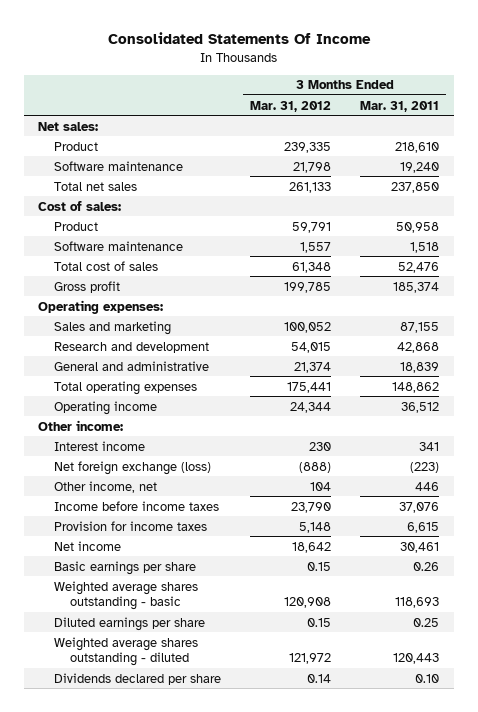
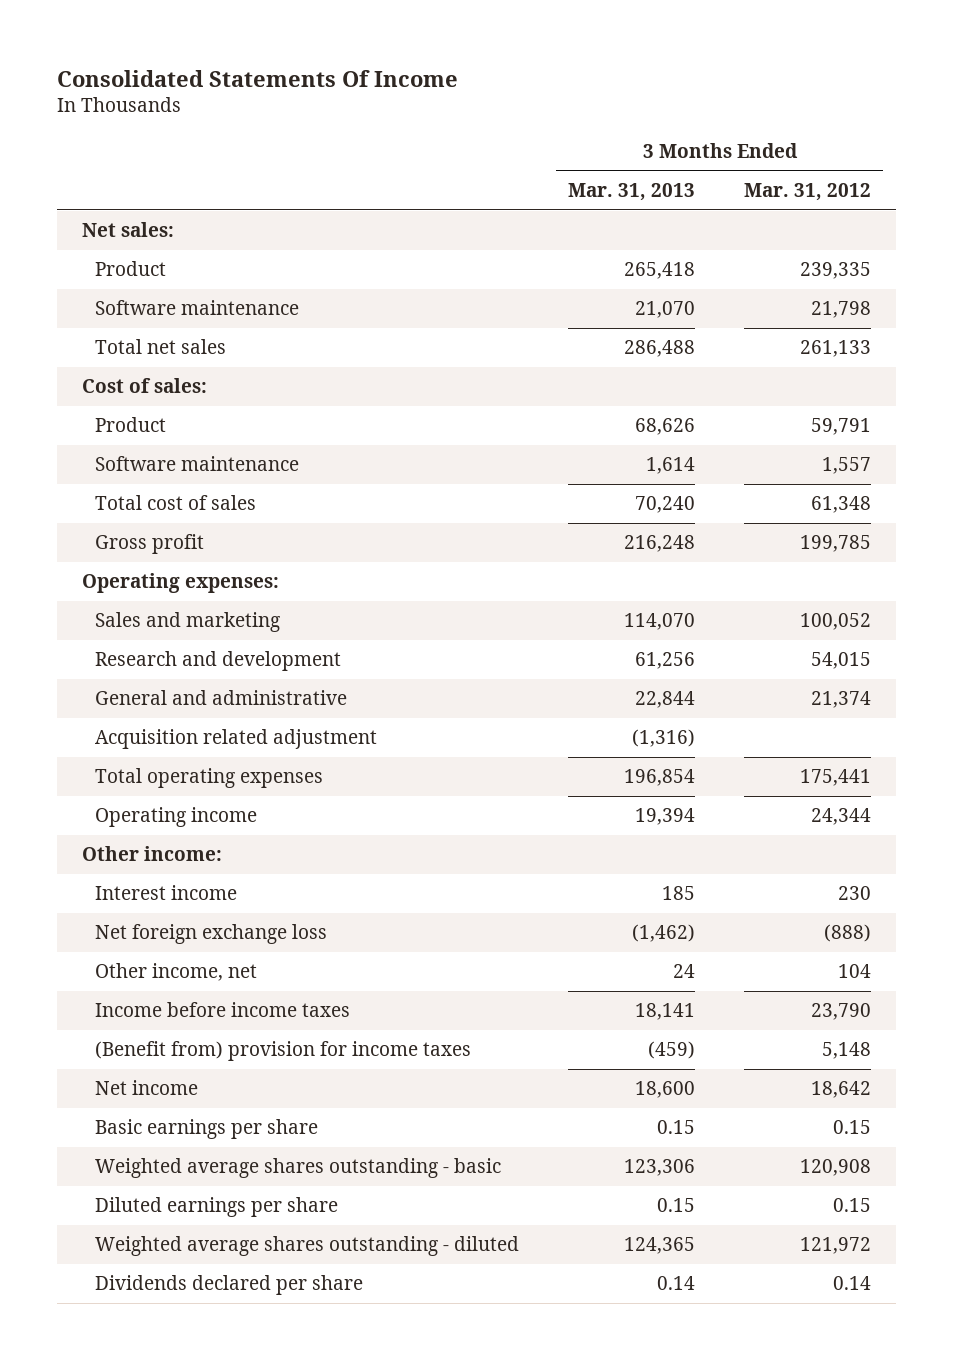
- | 3 Months Ended Mar. 31, 2012 | 3 Months Ended Mar. 31, 2011
+ | 3 Months Ended Mar. 31, 2013 | 3 Months Ended Mar. 31, 2012
+ Acquisition related adjustment | (1,316) |
- Net foreign exchange (loss) | (888) | (223)
+ Net foreign exchange loss | (1,462) | (888)
- Provision for income taxes | 5,148 | 6,615
+ (Benefit from) provision for income taxes | (459) | 5,148

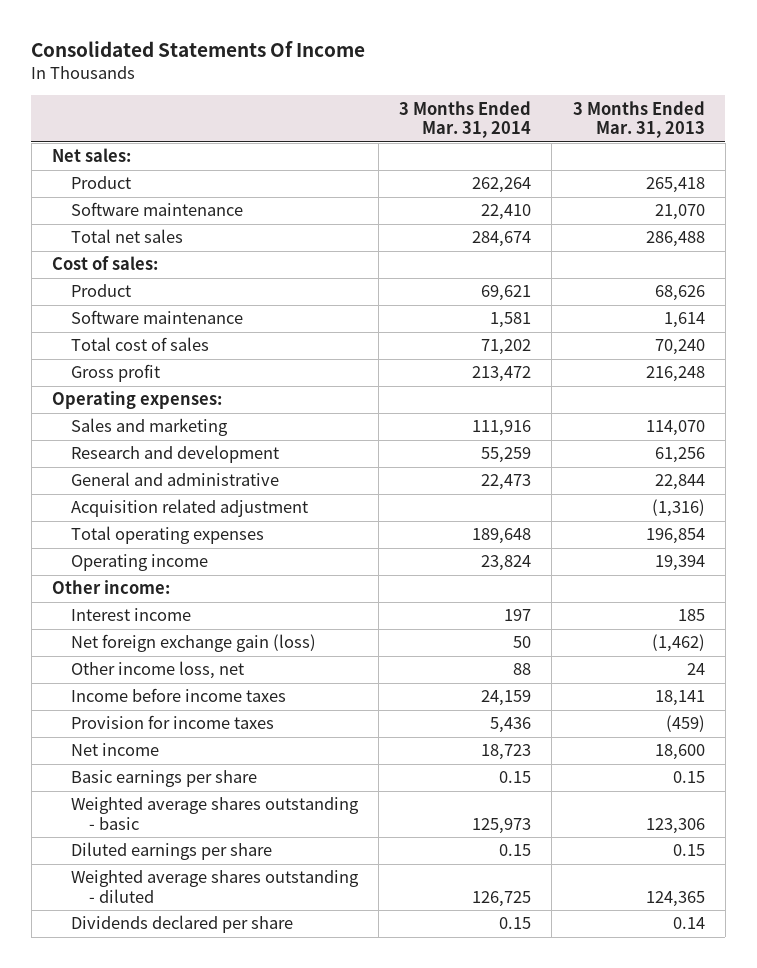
- | 3 Months Ended Mar. 31, 2013 | 3 Months Ended Mar. 31, 2012
+ | 3 Months Ended Mar. 31, 2014 | 3 Months Ended Mar. 31, 2013
- Net foreign exchange loss | (1,462) | (888)
- Other income, net | 24 | 104
+ Net foreign exchange gain (loss) | 50 | (1,462)
+ Other income loss, net | 88 | 24
- (Benefit from) provision for income taxes | (459) | 5,148
+ Provision for income taxes | 5,436 | (459)

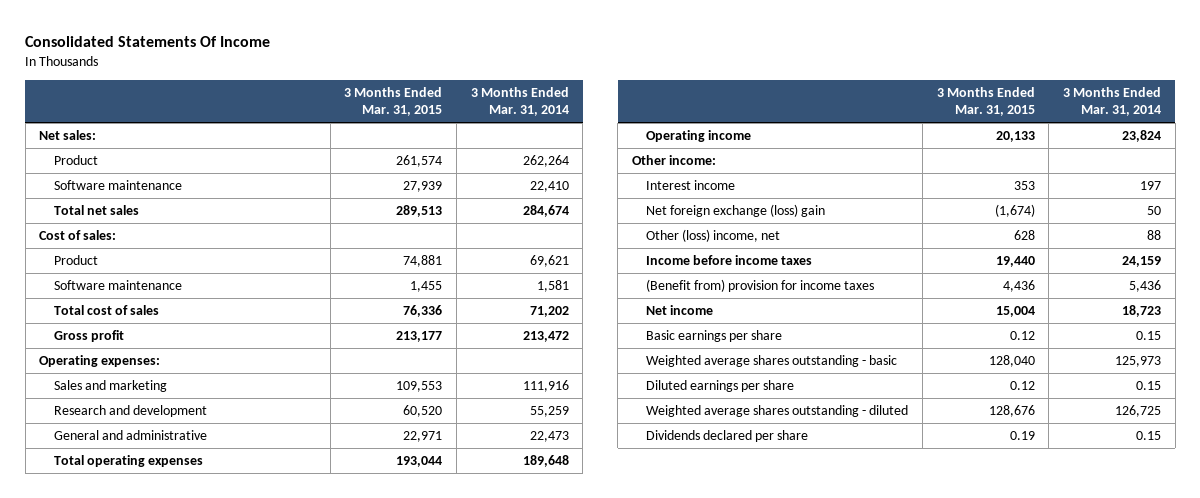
- | 3 Months Ended Mar. 31, 2014 | 3 Months Ended Mar. 31, 2013
+ | 3 Months Ended Mar. 31, 2015 | 3 Months Ended Mar. 31, 2014
- Acquisition related adjustment | | (1,316)
- Net foreign exchange gain (loss) | 50 | (1,462)
- Other income loss, net | 88 | 24
+ Net foreign exchange (loss) gain | (1,674) | 50
+ Other (loss) income, net | 628 | 88
- Provision for income taxes | 5,436 | (459)
+ (Benefit from) provision for income taxes | 4,436 | 5,436

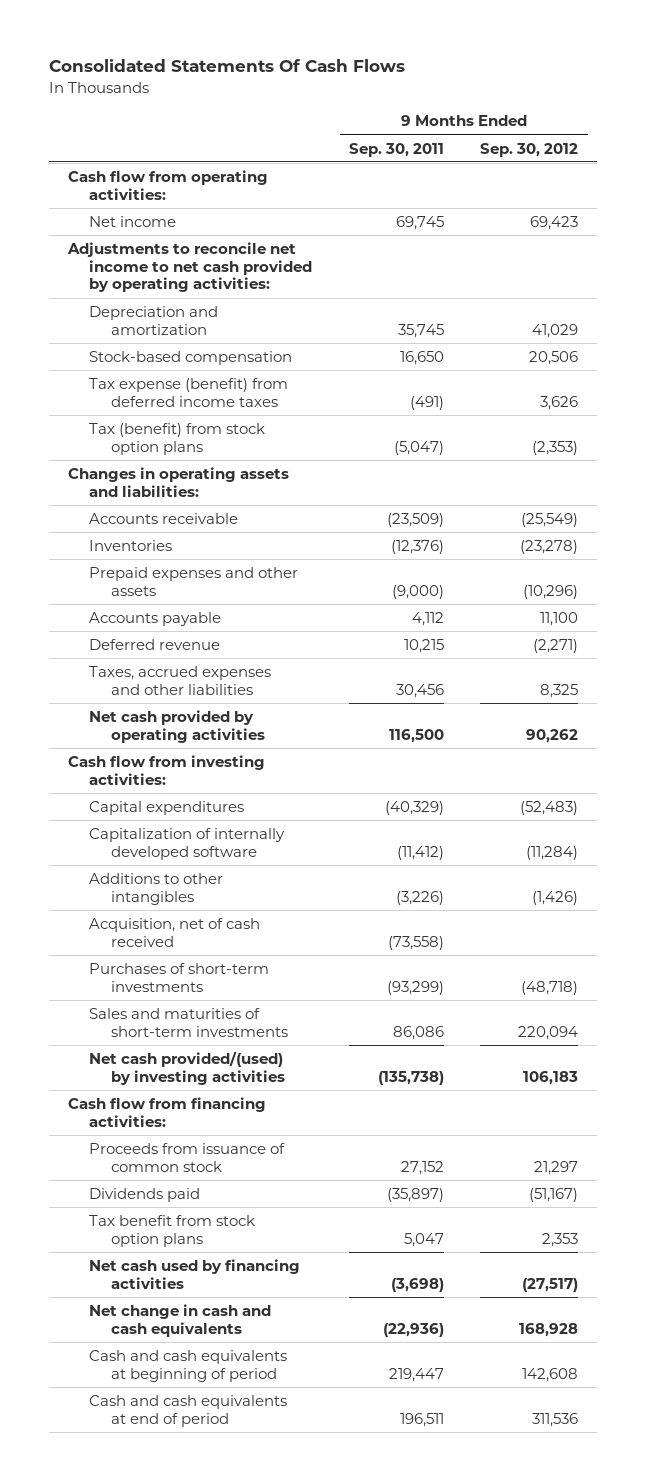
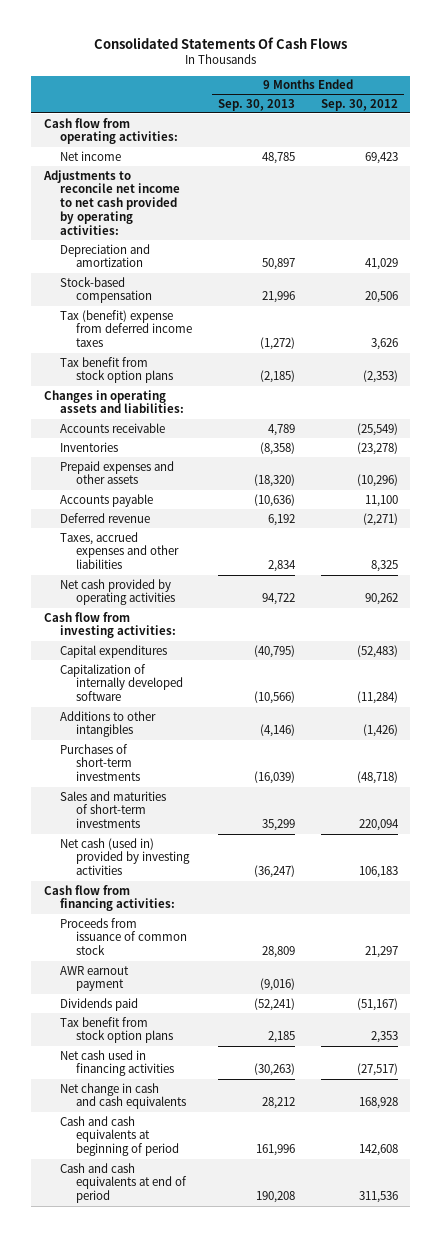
- | 9 Months Ended Sep. 30, 2011 | 9 Months Ended Sep. 30, 2012
+ | 9 Months Ended Sep. 30, 2013 | 9 Months Ended Sep. 30, 2012
- Tax expense (benefit) from deferred income taxes | (491) | 3,626
- Tax (benefit) from stock option plans | (5,047) | (2,353)
+ Tax (benefit) expense from deferred income taxes | (1,272) | 3,626
+ Tax benefit from stock option plans | (2,185) | (2,353)
- Acquisition, net of cash received | (73,558) |
- Net cash provided/(used) by investing activities | (135,738) | 106,183
+ Net cash (used in) provided by investing activities | (36,247) | 106,183
+ AWR earnout payment | (9,016) |
- Net cash used by financing activities | (3,698) | (27,517)
+ Net cash used in financing activities | (30,263) | (27,517)

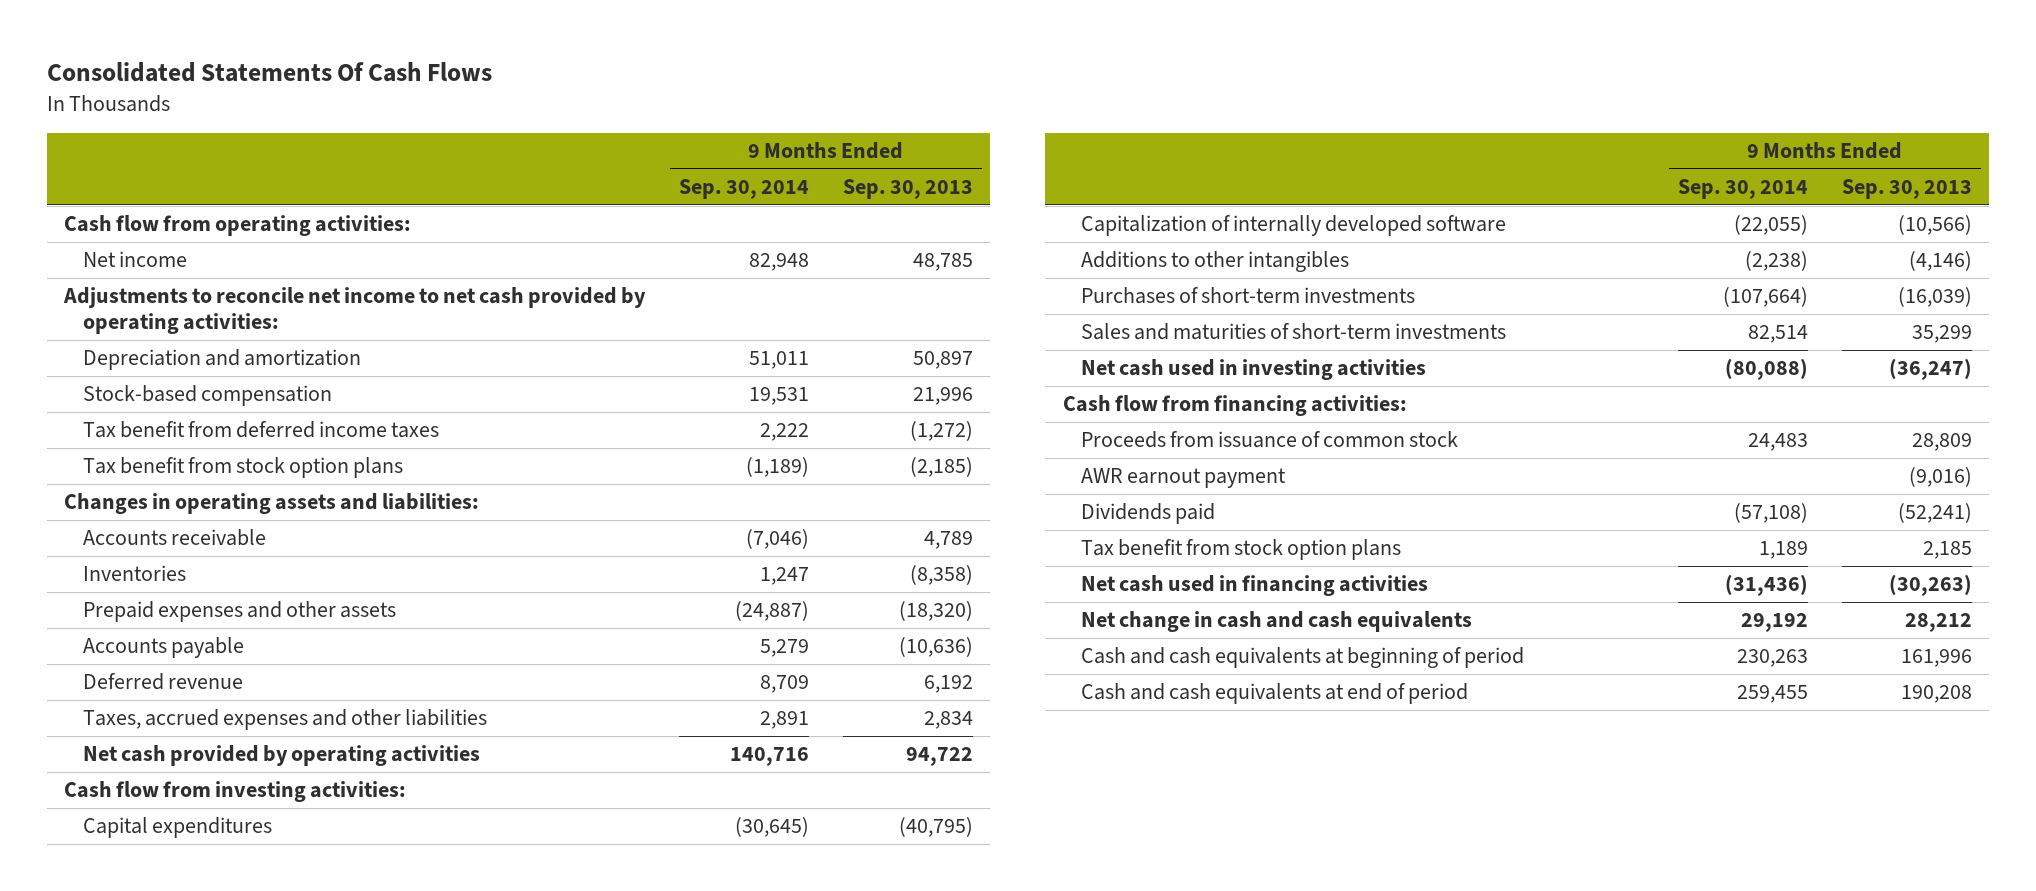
- | 9 Months Ended Sep. 30, 2013 | 9 Months Ended Sep. 30, 2012
+ | 9 Months Ended Sep. 30, 2014 | 9 Months Ended Sep. 30, 2013
- Tax (benefit) expense from deferred income taxes | (1,272) | 3,626
+ Tax benefit from deferred income taxes | 2,222 | (1,272)
- Net cash (used in) provided by investing activities | (36,247) | 106,183
+ Net cash used in investing activities | (80,088) | (36,247)

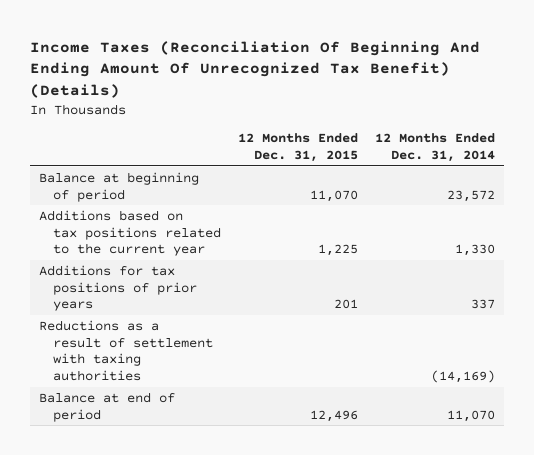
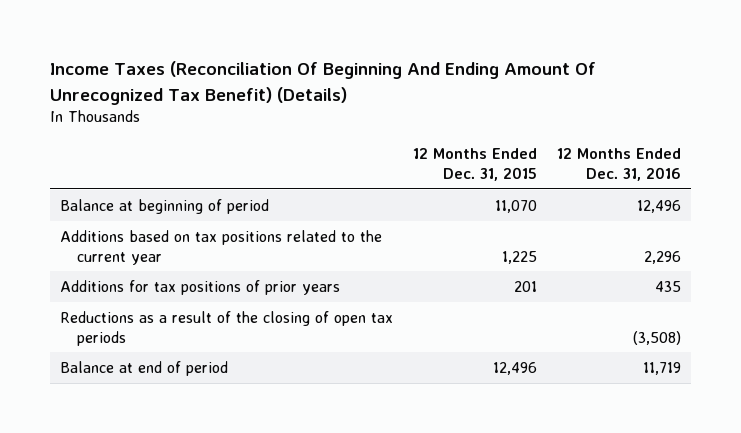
- | 12 Months Ended Dec. 31, 2015 | 12 Months Ended Dec. 31, 2014
+ | 12 Months Ended Dec. 31, 2015 | 12 Months Ended Dec. 31, 2016
- Reductions as a result of settlement with taxing authorities | | (14,169)
+ Reductions as a result of the closing of open tax periods | | (3,508)

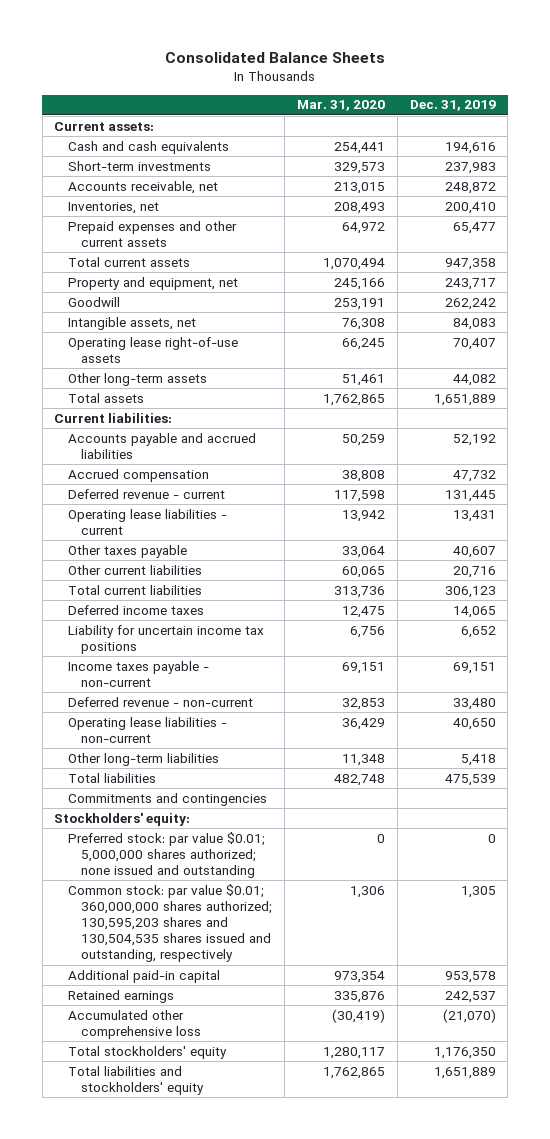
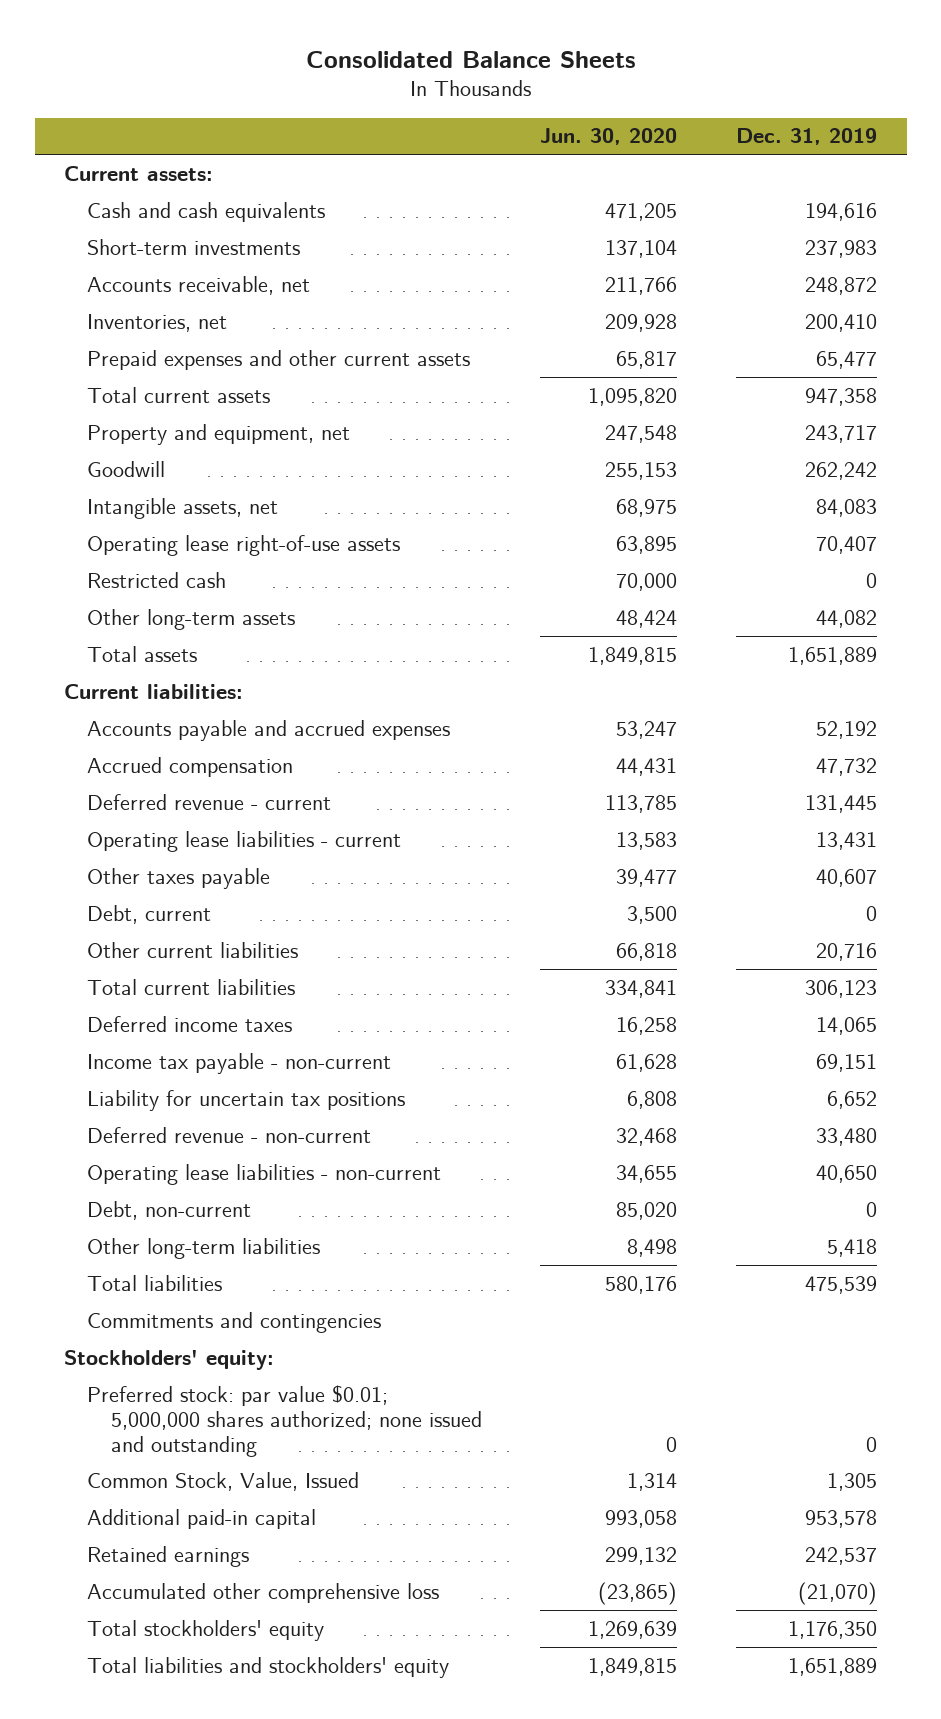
- | Mar. 31, 2020 | Dec. 31, 2019
+ | Jun. 30, 2020 | Dec. 31, 2019
+ Restricted cash | 70,000 | 0
- Accounts payable and accrued liabilities | 50,259 | 52,192
+ Accounts payable and accrued expenses | 53,247 | 52,192
+ Debt, current | 3,500 | 0
- Liability for uncertain income tax positions | 6,756 | 6,652
- Income taxes payable - non-current | 69,151 | 69,151
+ Income tax payable - non-current | 61,628 | 69,151
+ Liability for uncertain tax positions | 6,808 | 6,652
+ Debt, non-current | 85,020 | 0
- Common stock: par value $0.01; 360,000,000 shares authorized; 130,595,203 shares and 130,504,535 shares issued and outstanding, respectively | 1,306 | 1,305
+ Common Stock, Value, Issued | 1,314 | 1,305

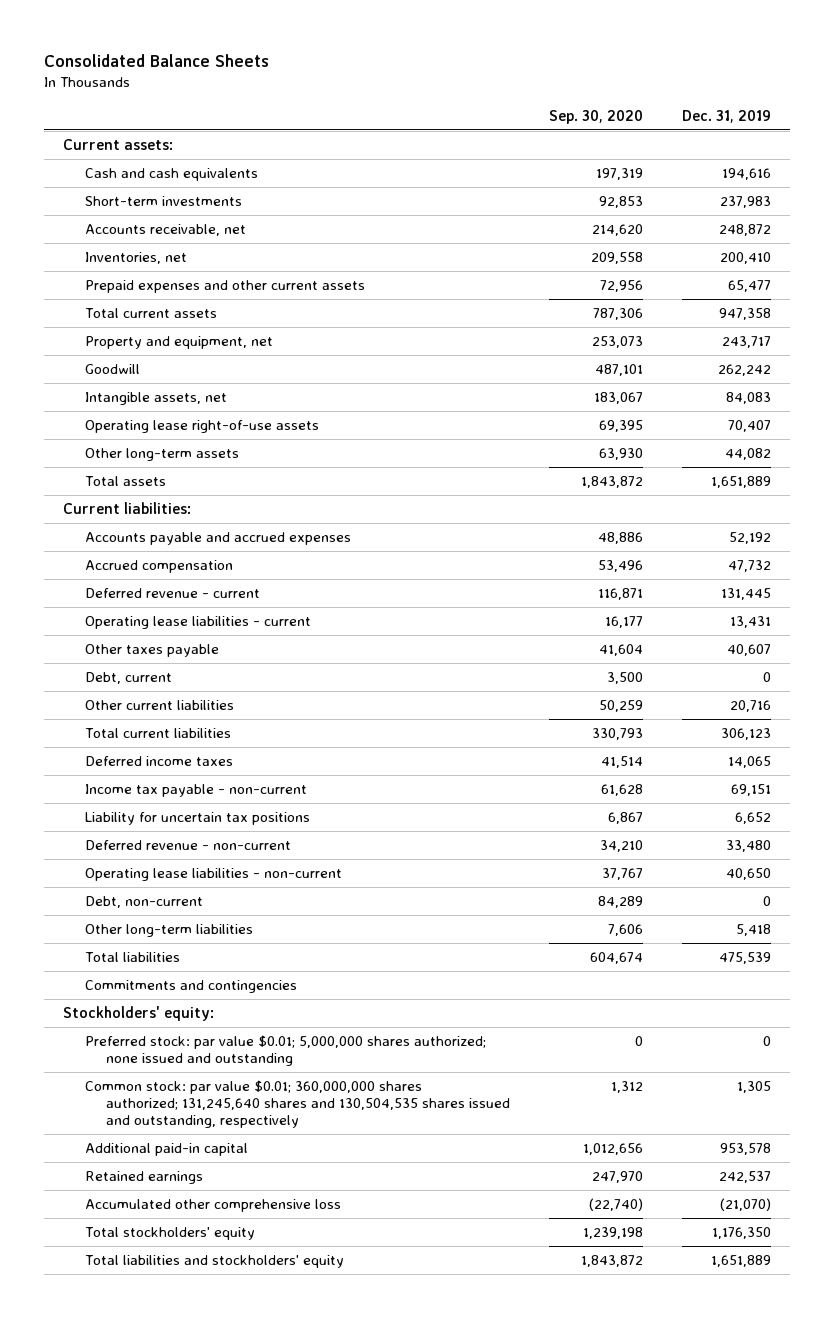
- | Jun. 30, 2020 | Dec. 31, 2019
+ | Sep. 30, 2020 | Dec. 31, 2019
- Restricted cash | 70,000 | 0
- Common Stock, Value, Issued | 1,314 | 1,305
+ Common stock: par value $0.01; 360,000,000 shares authorized; 131,245,640 shares and 130,504,535 shares issued and outstanding, respectively | 1,312 | 1,305

